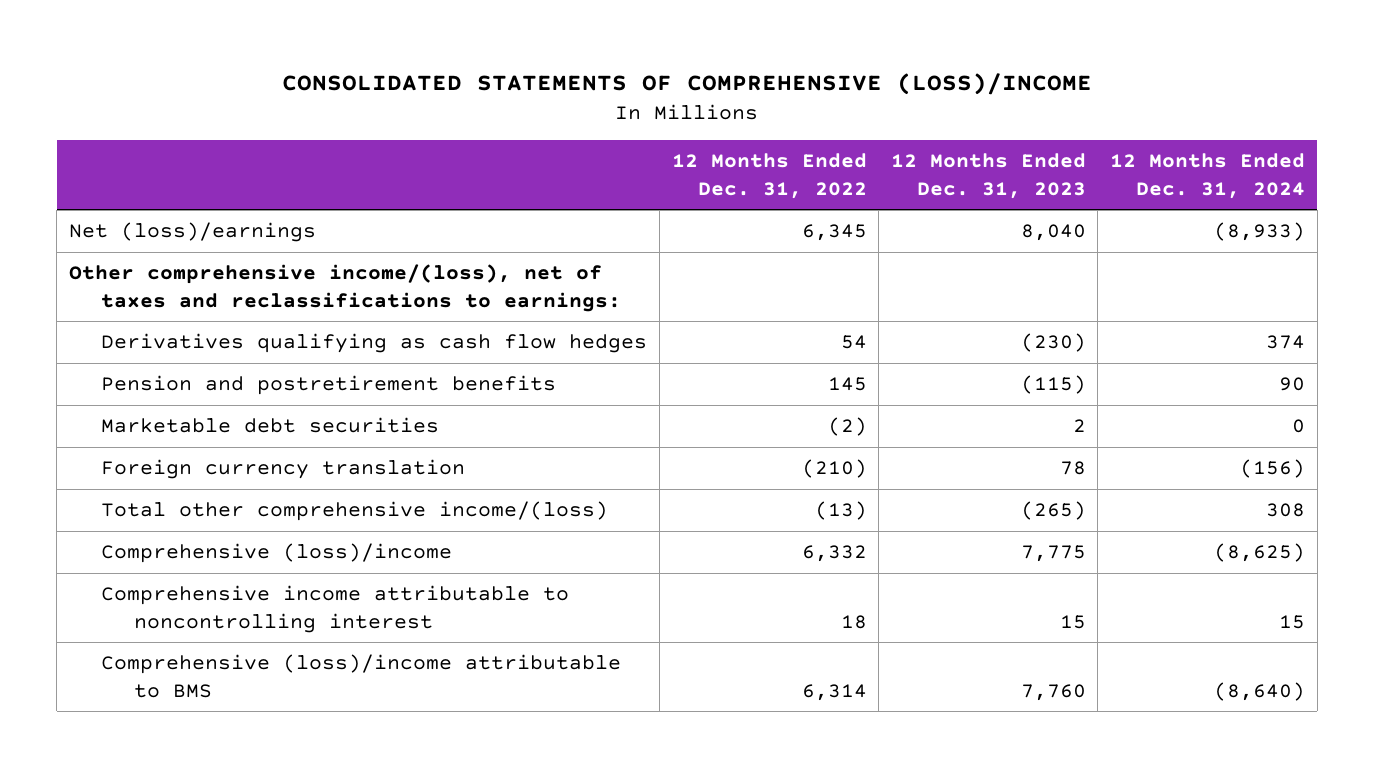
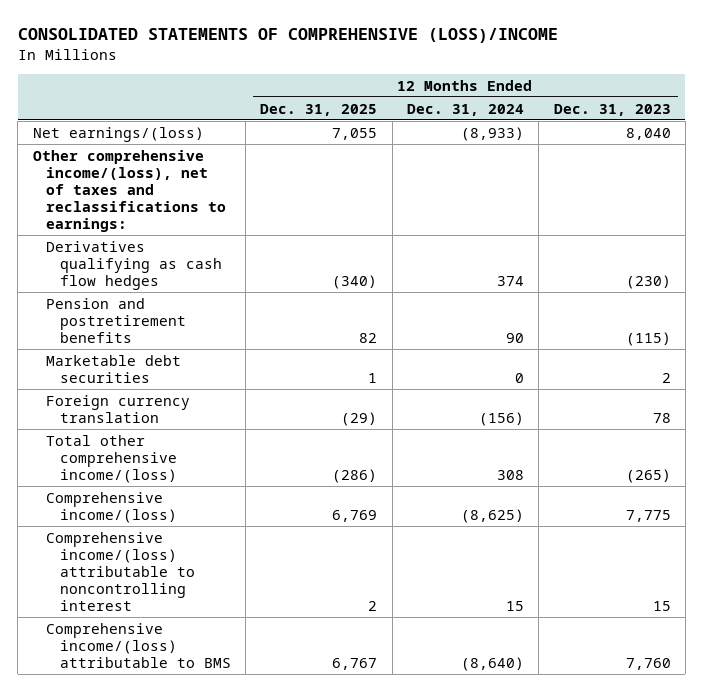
- | 12 Months Ended Dec. 31, 2022 | 12 Months Ended Dec. 31, 2023 | 12 Months Ended Dec. 31, 2024
+ | 12 Months Ended Dec. 31, 2025 | 12 Months Ended Dec. 31, 2024 | 12 Months Ended Dec. 31, 2023
- Net (loss)/earnings | 6,345 | 8,040 | (8,933)
+ Net earnings/(loss) | 7,055 | (8,933) | 8,040
- Comprehensive (loss)/income | 6,332 | 7,775 | (8,625)
- Comprehensive income attributable to noncontrolling interest | 18 | 15 | 15
- Comprehensive (loss)/income attributable to BMS | 6,314 | 7,760 | (8,640)
+ Comprehensive income/(loss) | 6,769 | (8,625) | 7,775
+ Comprehensive income/(loss) attributable to noncontrolling interest | 2 | 15 | 15
+ Comprehensive income/(loss) attributable to BMS | 6,767 | (8,640) | 7,760

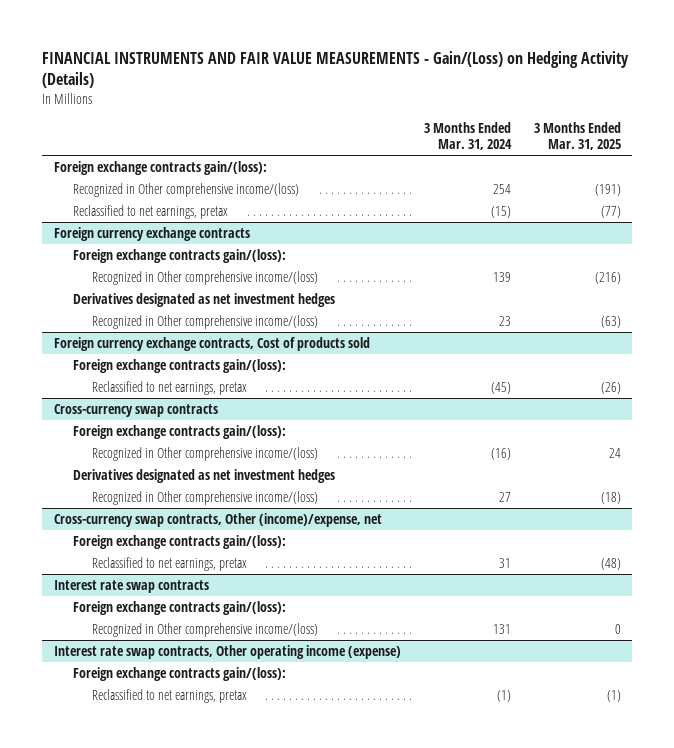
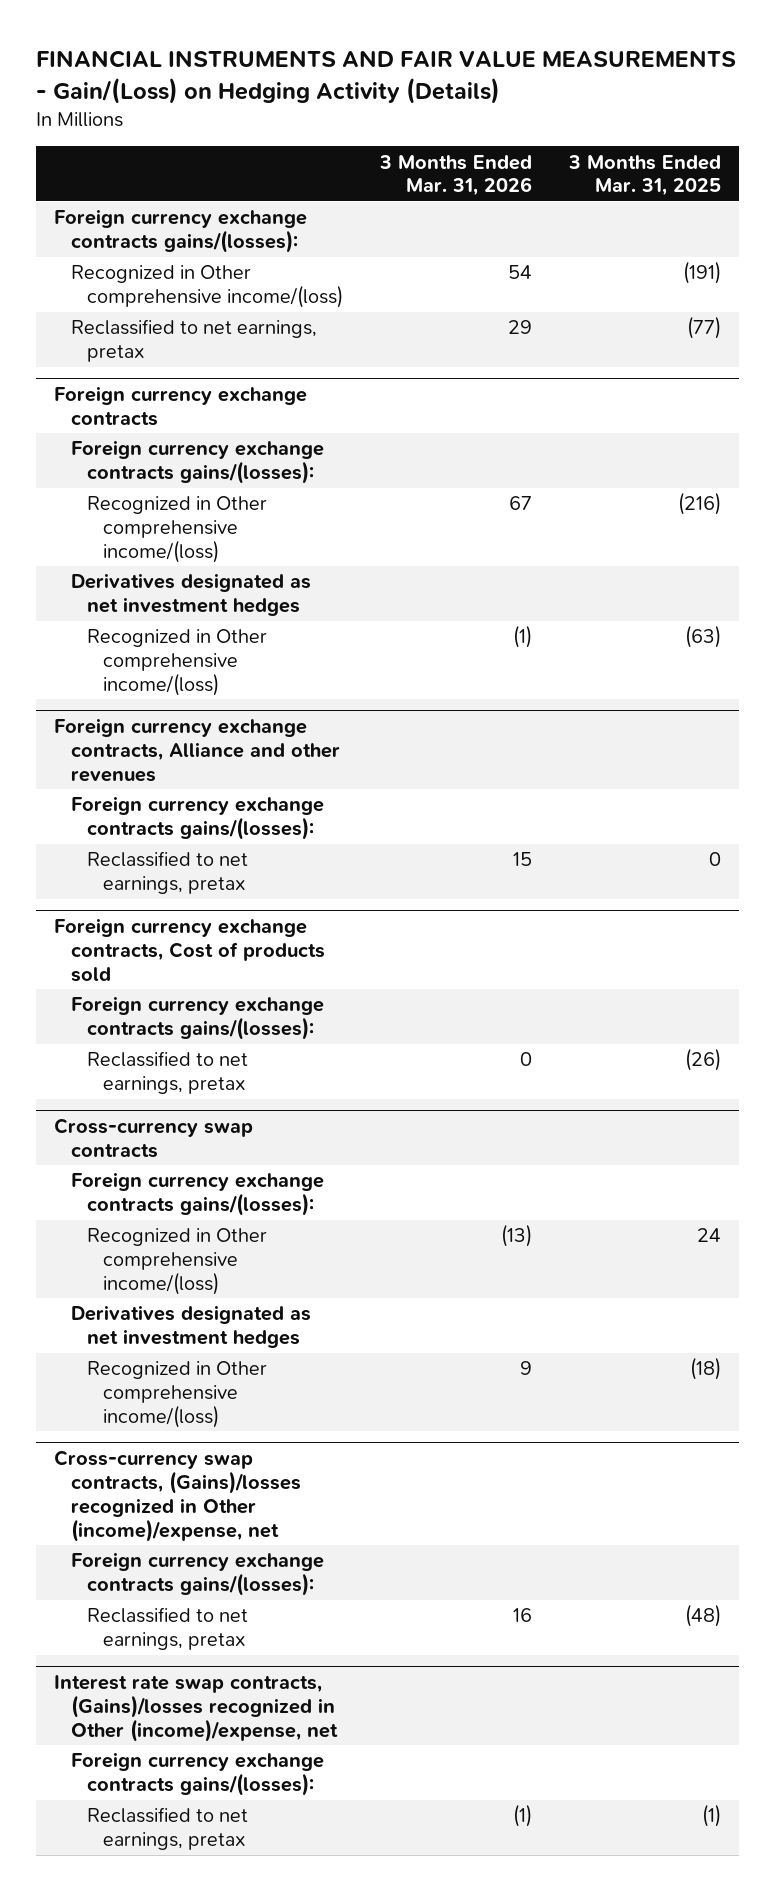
- | 3 Months Ended Mar. 31, 2024 | 3 Months Ended Mar. 31, 2025
+ | 3 Months Ended Mar. 31, 2026 | 3 Months Ended Mar. 31, 2025
- Foreign exchange contracts gain/(loss):
+ Foreign currency exchange contracts gains/(losses):
@ Foreign currency exchange contracts
- Foreign exchange contracts gain/(loss):
+ Foreign currency exchange contracts gains/(losses):
+ Foreign currency exchange contracts, Alliance and other revenues
+ Foreign currency exchange contracts gains/(losses):
+ Reclassified to net earnings, pretax | 15 | 0
@ Foreign currency exchange contracts, Cost of products sold
- Foreign exchange contracts gain/(loss):
+ Foreign currency exchange contracts gains/(losses):
@ Cross-currency swap contracts
- Foreign exchange contracts gain/(loss):
+ Foreign currency exchange contracts gains/(losses):
- Cross-currency swap contracts, Other (income)/expense, net
- Foreign exchange contracts gain/(loss):
+ Cross-currency swap contracts, (Gains)/losses recognized in Other (income)/expense, net
+ Foreign currency exchange contracts gains/(losses):
- Interest rate swap contracts
- Foreign exchange contracts gain/(loss):
- Recognized in Other comprehensive income/(loss) | 131 | 0
- Interest rate swap contracts, Other operating income (expense)
- Foreign exchange contracts gain/(loss):
+ Interest rate swap contracts, (Gains)/losses recognized in Other (income)/expense, net
+ Foreign currency exchange contracts gains/(losses):

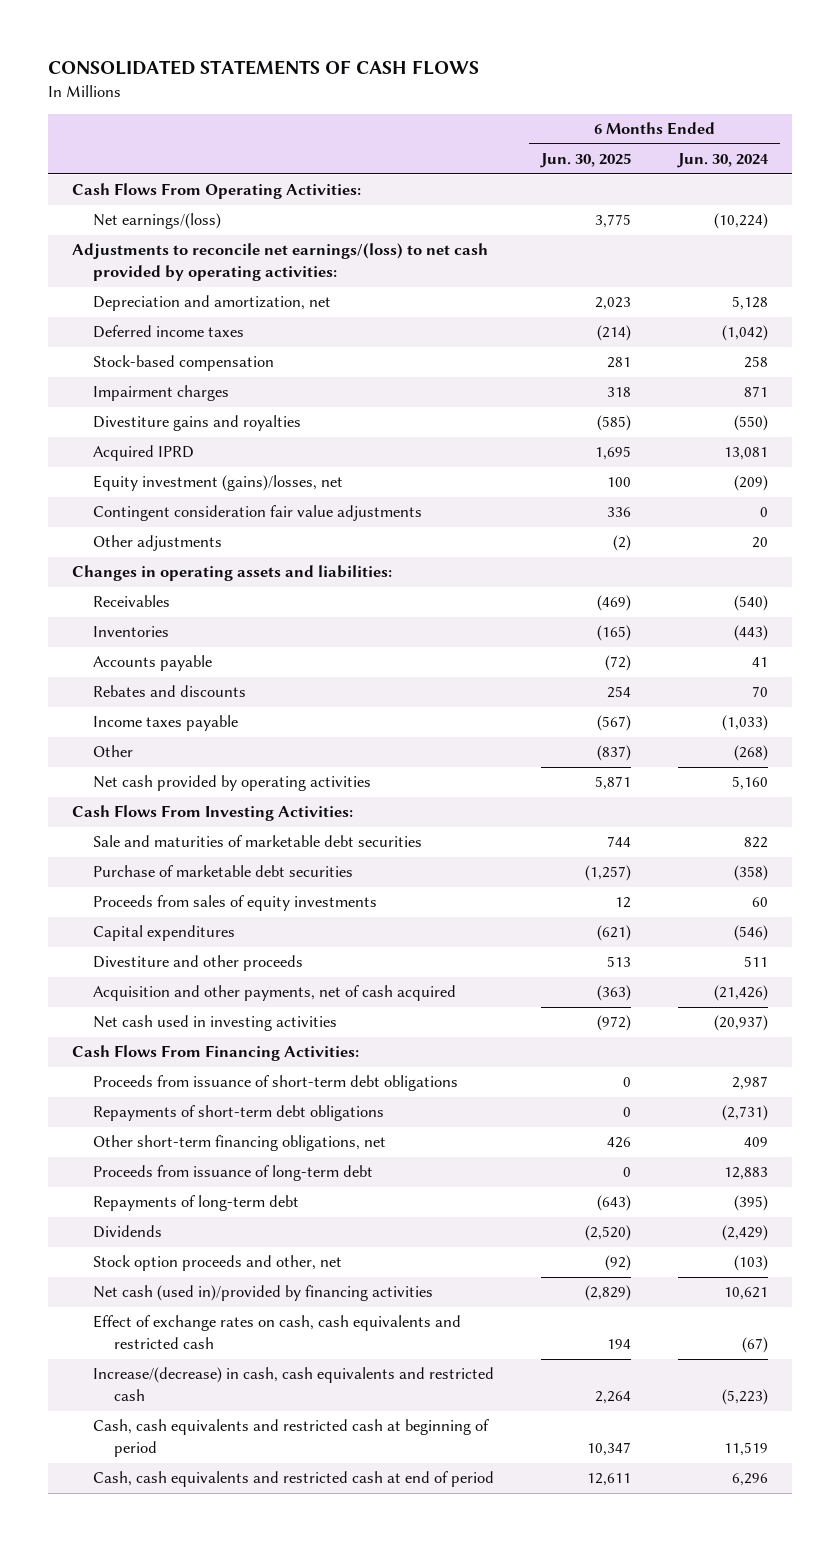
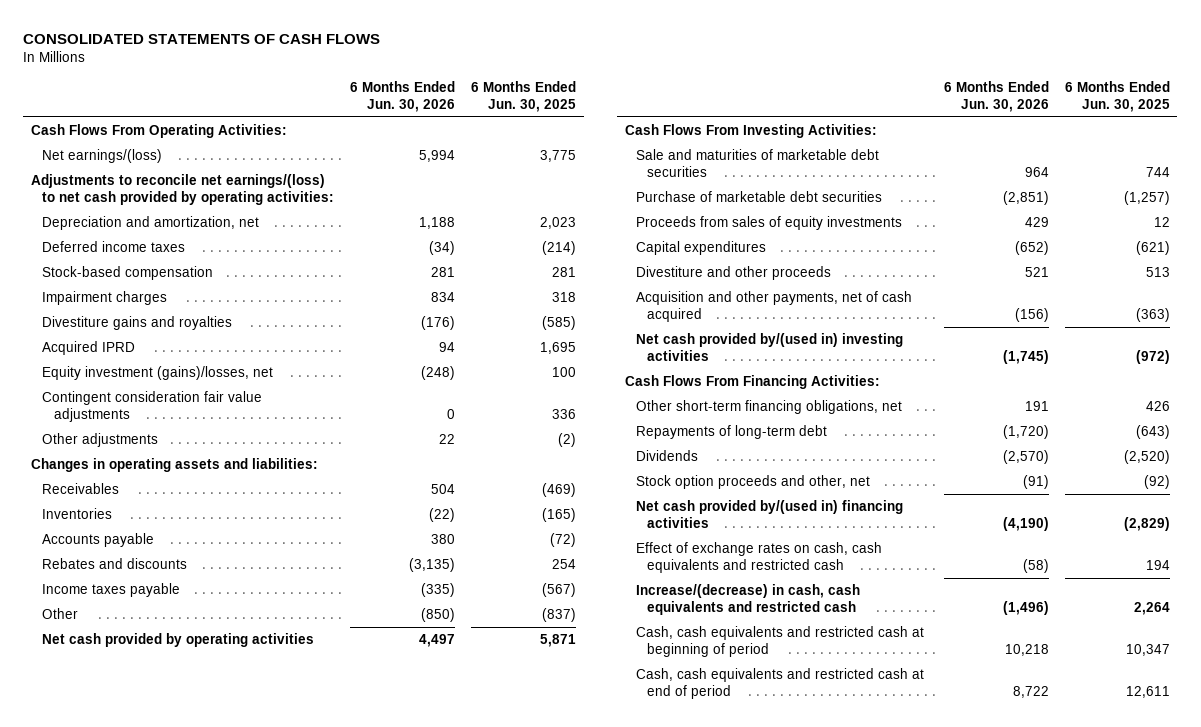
- | 6 Months Ended Jun. 30, 2025 | 6 Months Ended Jun. 30, 2024
+ | 6 Months Ended Jun. 30, 2026 | 6 Months Ended Jun. 30, 2025
- Net cash used in investing activities | (972) | (20,937)
+ Net cash provided by/(used in) investing activities | (1,745) | (972)
- Proceeds from issuance of short-term debt obligations | 0 | 2,987
- Repayments of short-term debt obligations | 0 | (2,731)
- Proceeds from issuance of long-term debt | 0 | 12,883
- Net cash (used in)/provided by financing activities | (2,829) | 10,621
+ Net cash provided by/(used in) financing activities | (4,190) | (2,829)

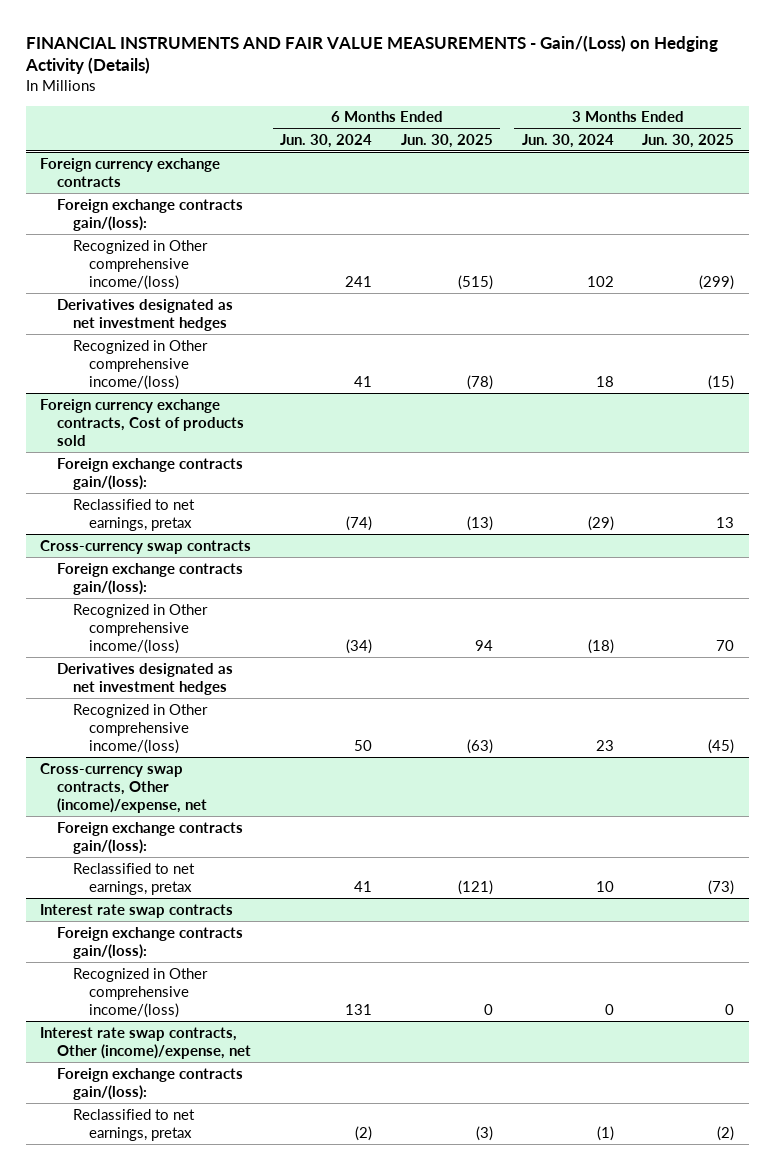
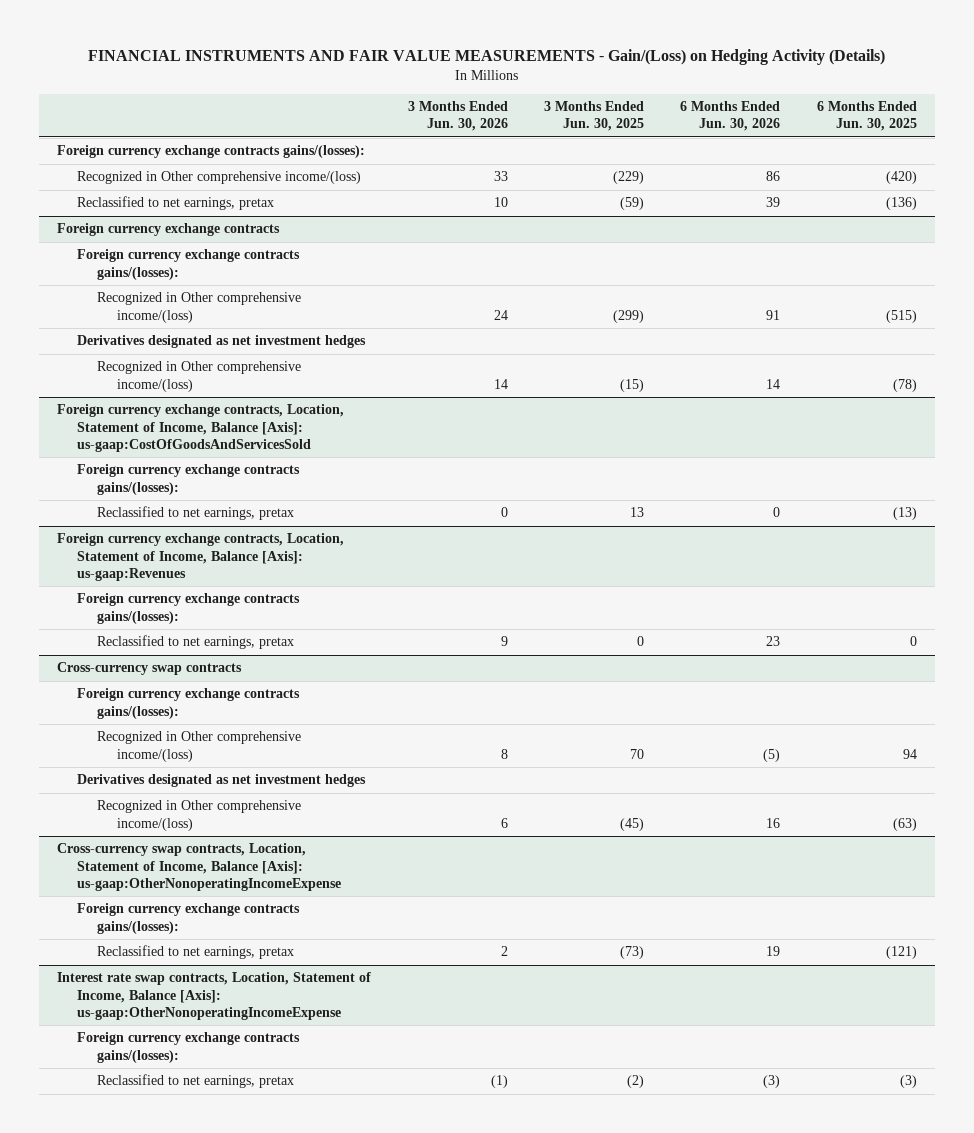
- | 6 Months Ended Jun. 30, 2024 | 6 Months Ended Jun. 30, 2025 | 3 Months Ended Jun. 30, 2024 | 3 Months Ended Jun. 30, 2025
+ | 3 Months Ended Jun. 30, 2026 | 3 Months Ended Jun. 30, 2025 | 6 Months Ended Jun. 30, 2026 | 6 Months Ended Jun. 30, 2025
+ Foreign currency exchange contracts gains/(losses):
+ Recognized in Other comprehensive income/(loss) | 33 | (229) | 86 | (420)
+ Reclassified to net earnings, pretax | 10 | (59) | 39 | (136)
@ Foreign currency exchange contracts
- Foreign exchange contracts gain/(loss):
+ Foreign currency exchange contracts gains/(losses):
- Foreign currency exchange contracts, Cost of products sold
- Foreign exchange contracts gain/(loss):
+ Foreign currency exchange contracts, Location, Statement of Income, Balance [Axis]: us-gaap:CostOfGoodsAndServicesSold
+ Foreign currency exchange contracts gains/(losses):
+ Foreign currency exchange contracts, Location, Statement of Income, Balance [Axis]: us-gaap:Revenues
+ Foreign currency exchange contracts gains/(losses):
+ Reclassified to net earnings, pretax | 9 | 0 | 23 | 0
@ Cross-currency swap contracts
- Foreign exchange contracts gain/(loss):
+ Foreign currency exchange contracts gains/(losses):
- Cross-currency swap contracts, Other (income)/expense, net
- Foreign exchange contracts gain/(loss):
+ Cross-currency swap contracts, Location, Statement of Income, Balance [Axis]: us-gaap:OtherNonoperatingIncomeExpense
+ Foreign currency exchange contracts gains/(losses):
- Interest rate swap contracts
- Foreign exchange contracts gain/(loss):
- Recognized in Other comprehensive income/(loss) | 131 | 0 | 0 | 0
- Interest rate swap contracts, Other (income)/expense, net
- Foreign exchange contracts gain/(loss):
+ Interest rate swap contracts, Location, Statement of Income, Balance [Axis]: us-gaap:OtherNonoperatingIncomeExpense
+ Foreign currency exchange contracts gains/(losses):

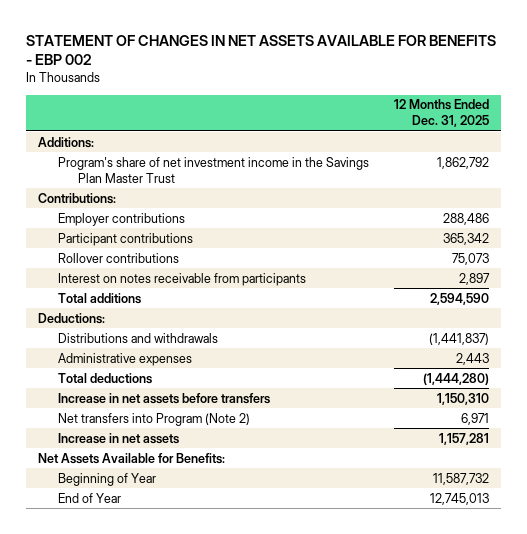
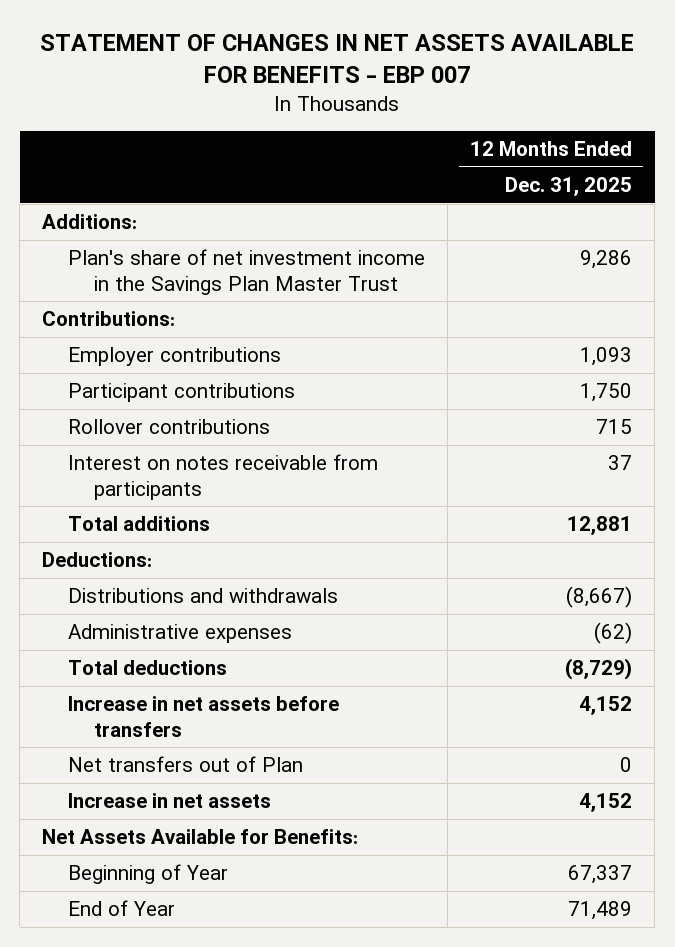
- STATEMENT OF CHANGES IN NET ASSETS AVAILABLE FOR BENEFITS - EBP 002
+ STATEMENT OF CHANGES IN NET ASSETS AVAILABLE FOR BENEFITS - EBP 007
- Program's share of net investment income in the Savings Plan Master Trust | 1,862,792
+ Plan's share of net investment income in the Savings Plan Master Trust | 9,286
- Employer contributions | 288,486
- Participant contributions | 365,342
- Rollover contributions | 75,073
- Interest on notes receivable from participants | 2,897
- Total additions | 2,594,590
+ Employer contributions | 1,093
+ Participant contributions | 1,750
+ Rollover contributions | 715
+ Interest on notes receivable from participants | 37
+ Total additions | 12,881
- Distributions and withdrawals | (1,441,837)
- Administrative expenses | 2,443
- Total deductions | (1,444,280)
- Increase in net assets before transfers | 1,150,310
- Net transfers into Program (Note 2) | 6,971
- Increase in net assets | 1,157,281
+ Distributions and withdrawals | (8,667)
+ Administrative expenses | (62)
+ Total deductions | (8,729)
+ Increase in net assets before transfers | 4,152
+ Net transfers out of Plan | 0
+ Increase in net assets | 4,152
- Beginning of Year | 11,587,732
- End of Year | 12,745,013
+ Beginning of Year | 67,337
+ End of Year | 71,489

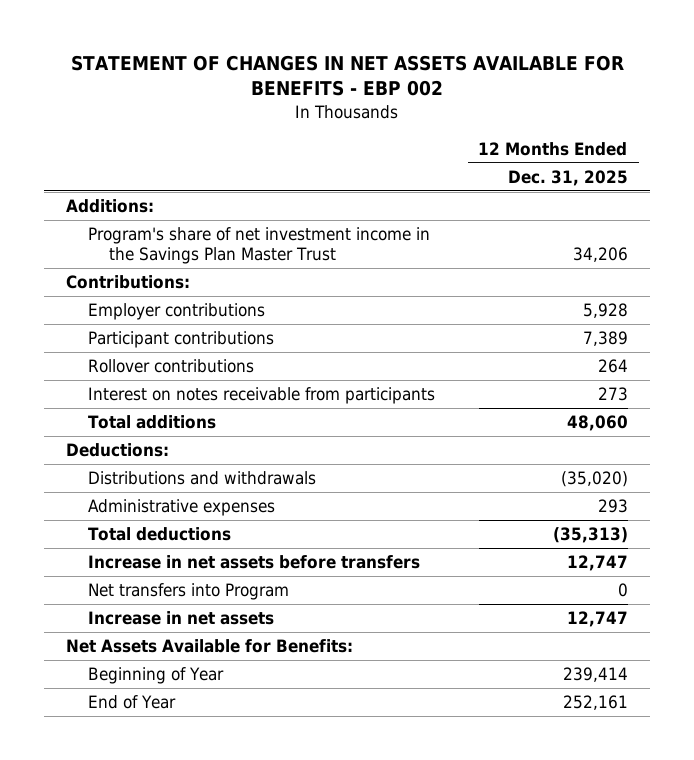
- STATEMENT OF CHANGES IN NET ASSETS AVAILABLE FOR BENEFITS - EBP 007
+ STATEMENT OF CHANGES IN NET ASSETS AVAILABLE FOR BENEFITS - EBP 002
- Plan's share of net investment income in the Savings Plan Master Trust | 9,286
+ Program's share of net investment income in the Savings Plan Master Trust | 34,206
- Employer contributions | 1,093
- Participant contributions | 1,750
- Rollover contributions | 715
- Interest on notes receivable from participants | 37
- Total additions | 12,881
+ Employer contributions | 5,928
+ Participant contributions | 7,389
+ Rollover contributions | 264
+ Interest on notes receivable from participants | 273
+ Total additions | 48,060
- Distributions and withdrawals | (8,667)
- Administrative expenses | (62)
- Total deductions | (8,729)
- Increase in net assets before transfers | 4,152
- Net transfers out of Plan | 0
- Increase in net assets | 4,152
+ Distributions and withdrawals | (35,020)
+ Administrative expenses | 293
+ Total deductions | (35,313)
+ Increase in net assets before transfers | 12,747
+ Net transfers into Program | 0
+ Increase in net assets | 12,747
- Beginning of Year | 67,337
- End of Year | 71,489
+ Beginning of Year | 239,414
+ End of Year | 252,161

